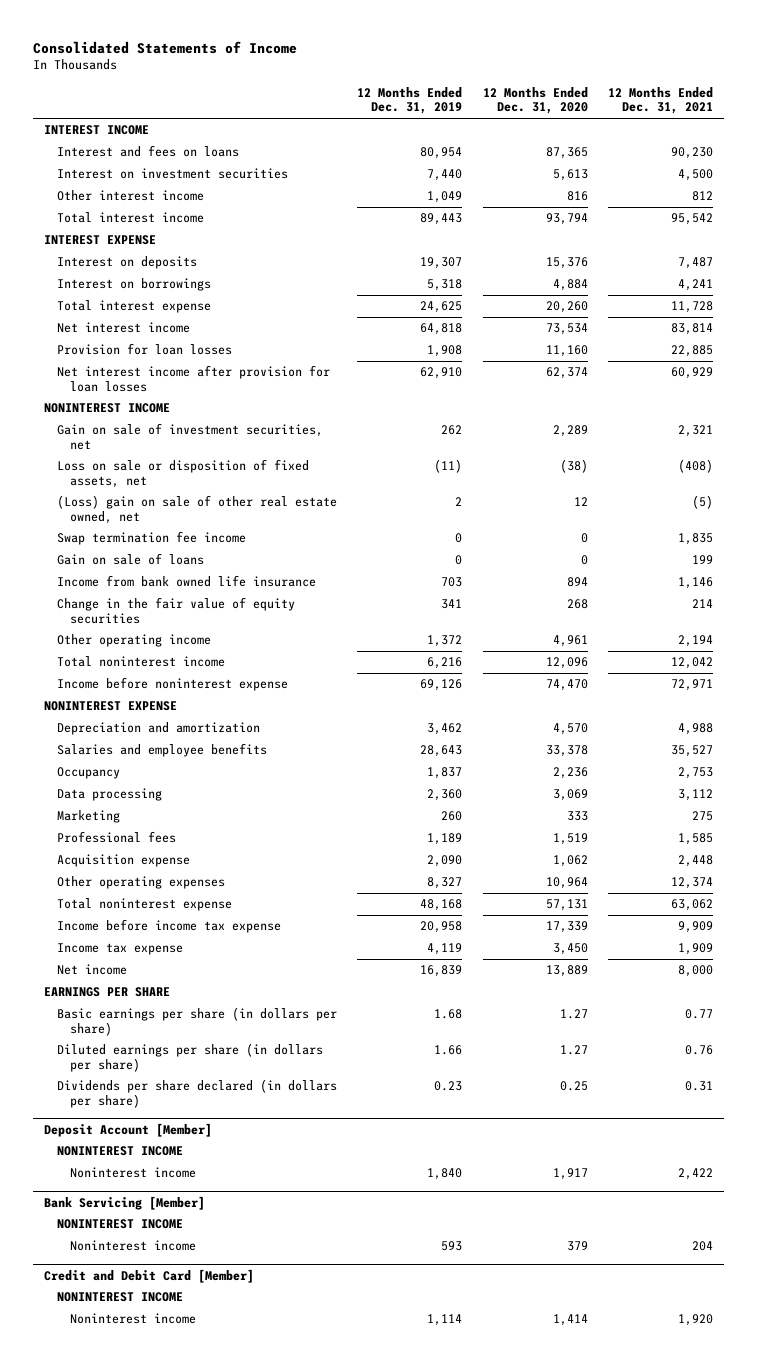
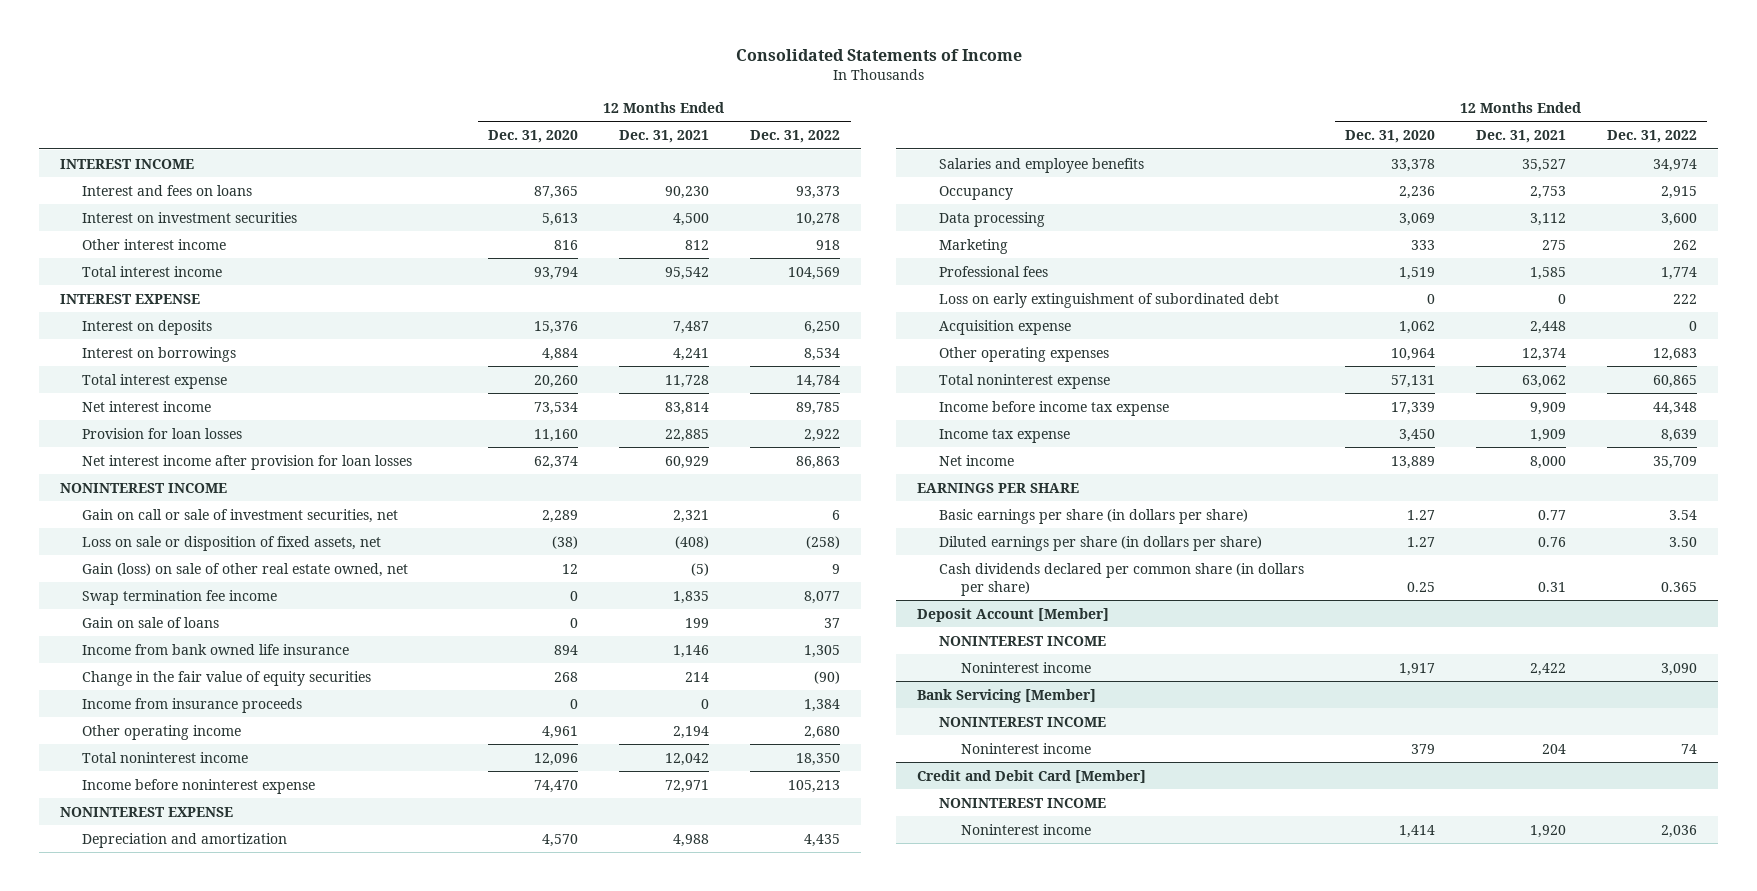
- | 12 Months Ended Dec. 31, 2019 | 12 Months Ended Dec. 31, 2020 | 12 Months Ended Dec. 31, 2021
+ | 12 Months Ended Dec. 31, 2020 | 12 Months Ended Dec. 31, 2021 | 12 Months Ended Dec. 31, 2022
- Gain on sale of investment securities, net | 262 | 2,289 | 2,321
+ Gain on call or sale of investment securities, net | 2,289 | 2,321 | 6
- (Loss) gain on sale of other real estate owned, net | 2 | 12 | (5)
+ Gain (loss) on sale of other real estate owned, net | 12 | (5) | 9
+ Income from insurance proceeds | 0 | 0 | 1,384
+ Loss on early extinguishment of subordinated debt | 0 | 0 | 222
- Dividends per share declared (in dollars per share) | 0.23 | 0.25 | 0.31
+ Cash dividends declared per common share (in dollars per share) | 0.25 | 0.31 | 0.365

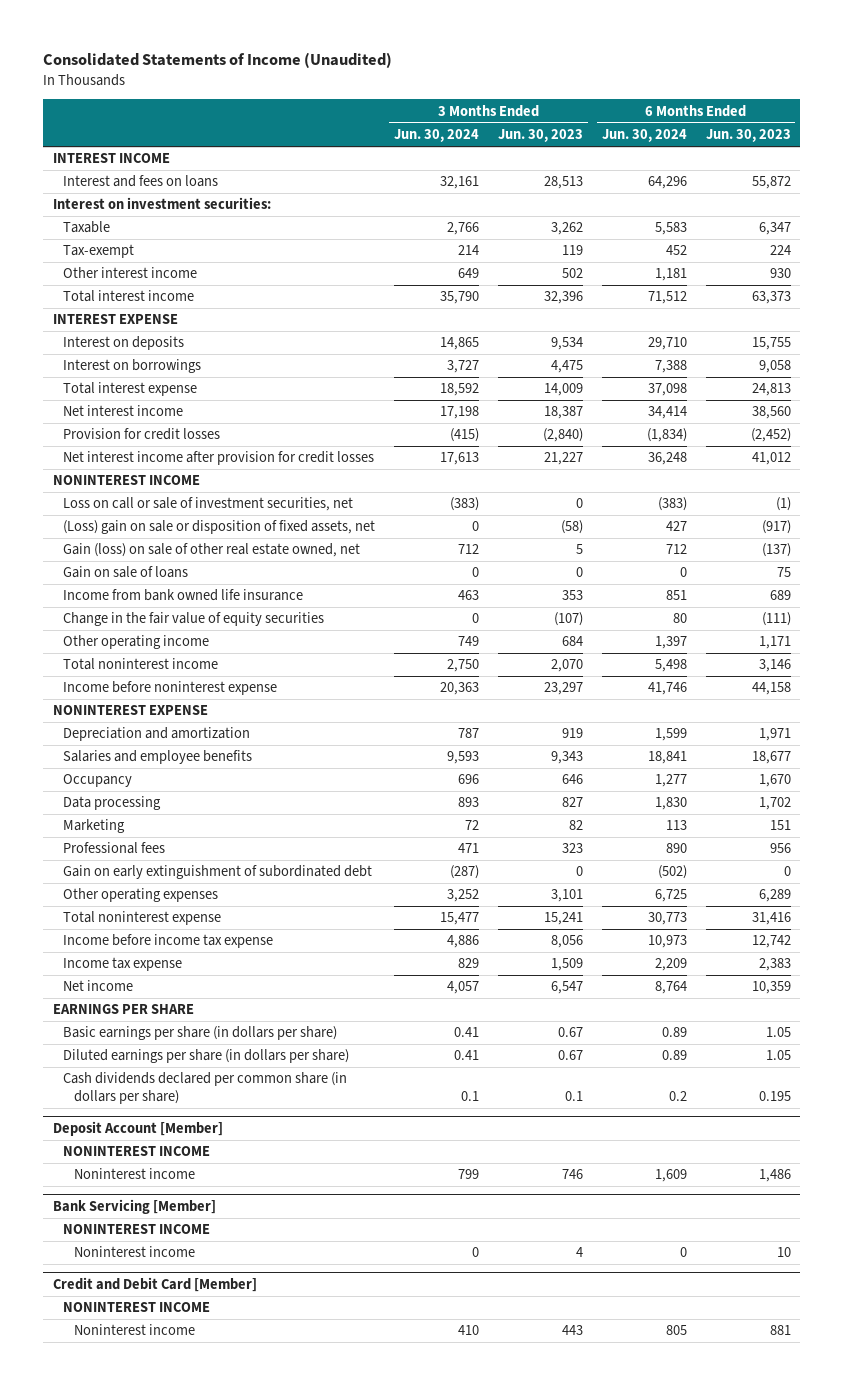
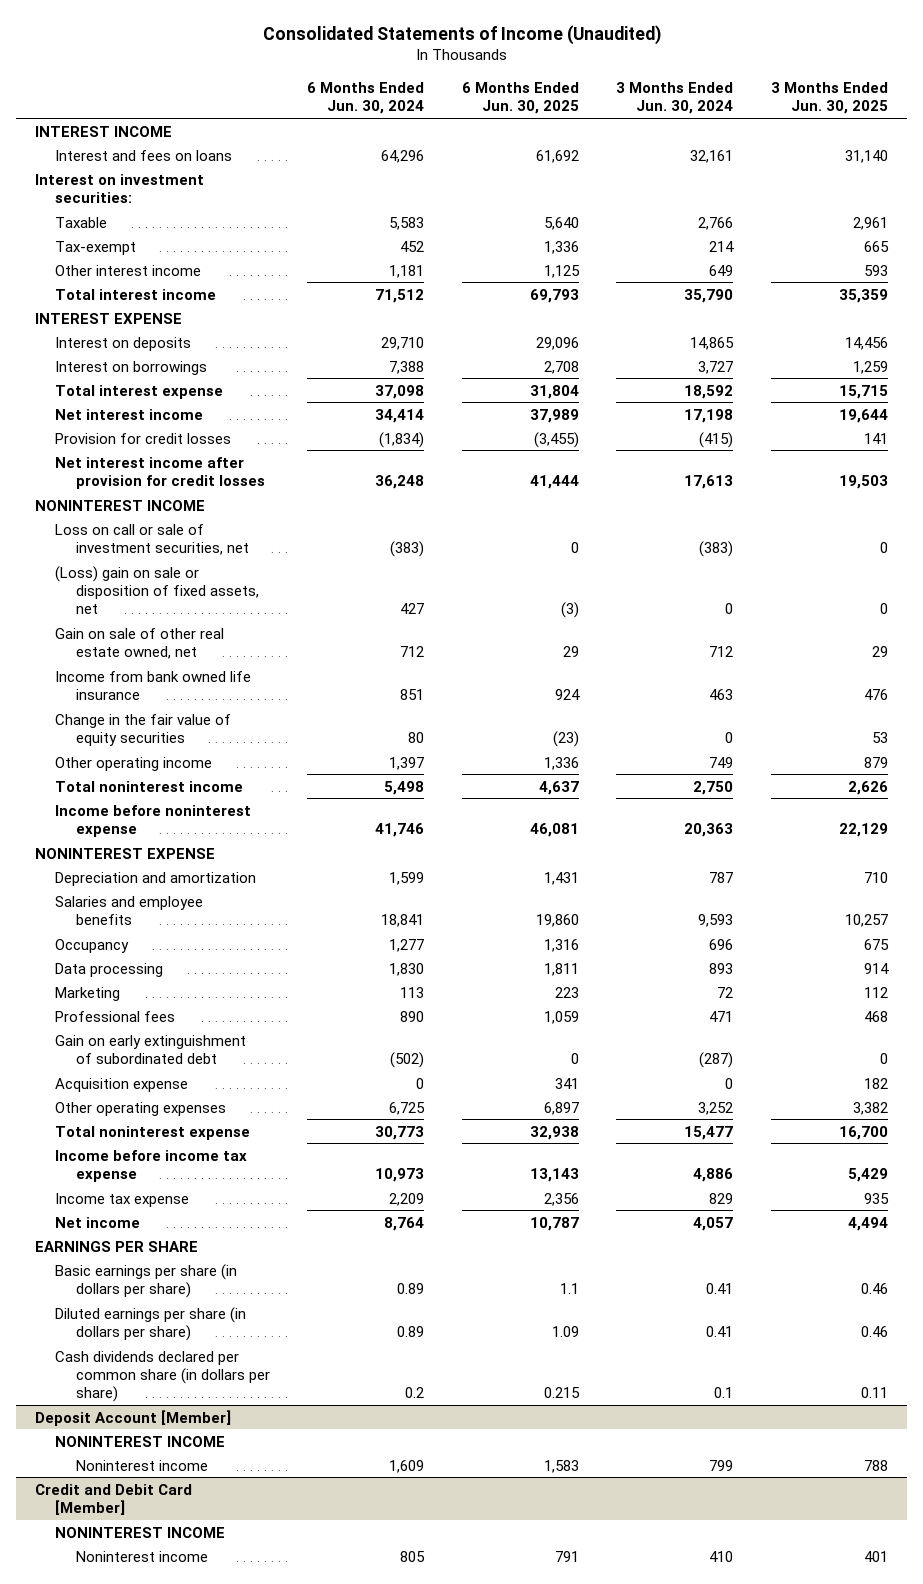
- | 3 Months Ended Jun. 30, 2024 | 3 Months Ended Jun. 30, 2023 | 6 Months Ended Jun. 30, 2024 | 6 Months Ended Jun. 30, 2023
+ | 6 Months Ended Jun. 30, 2024 | 6 Months Ended Jun. 30, 2025 | 3 Months Ended Jun. 30, 2024 | 3 Months Ended Jun. 30, 2025
- Gain (loss) on sale of other real estate owned, net | 712 | 5 | 712 | (137)
- Gain on sale of loans | 0 | 0 | 0 | 75
+ Gain on sale of other real estate owned, net | 712 | 29 | 712 | 29
+ Acquisition expense | 0 | 341 | 0 | 182
- Bank Servicing [Member]
- NONINTEREST INCOME
- Noninterest income | 0 | 4 | 0 | 10

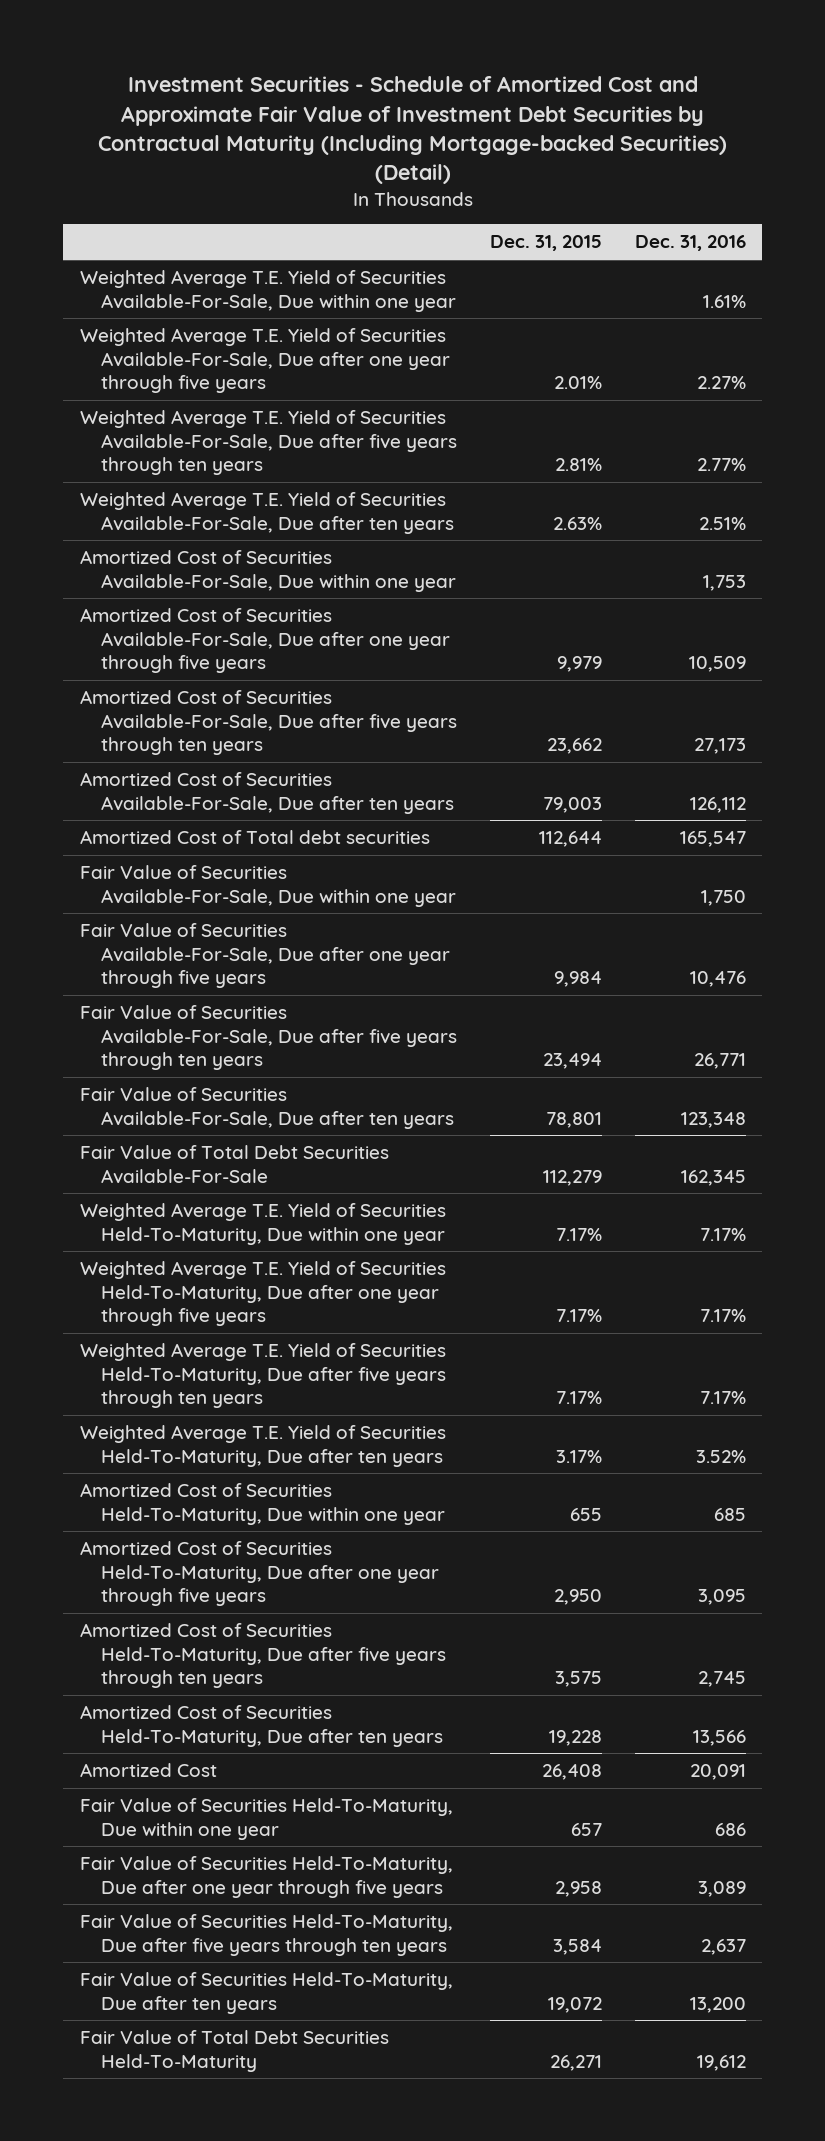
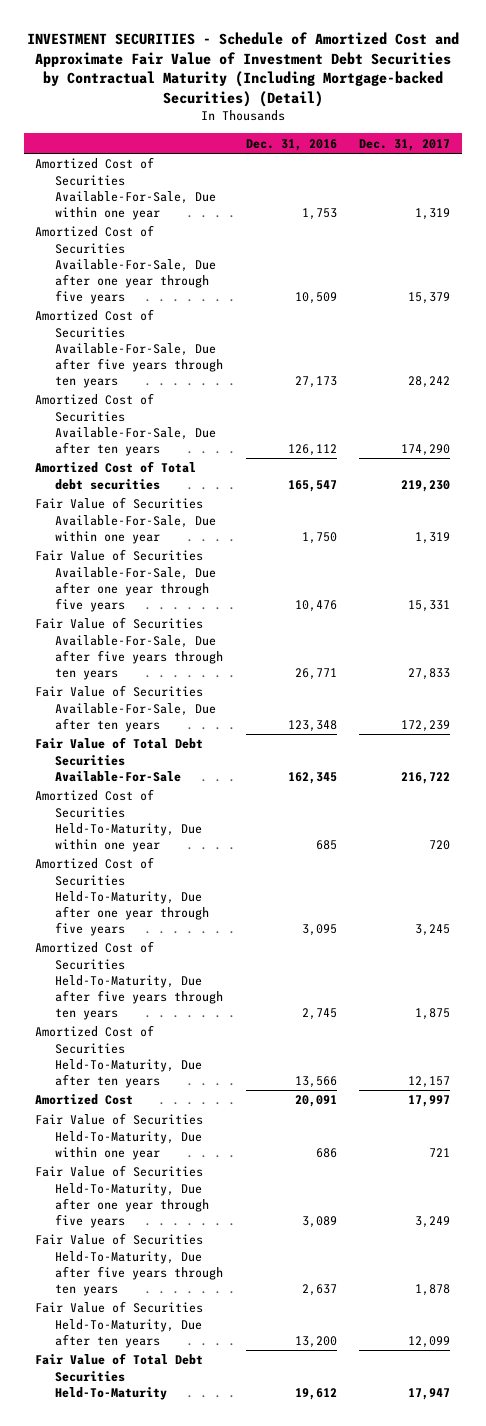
- Investment Securities - Schedule of Amortized Cost and Approximate Fair Value of Investment Debt Securities by Contractual Maturity (Including Mortgage-backed Securities) (Detail)
+ INVESTMENT SECURITIES - Schedule of Amortized Cost and Approximate Fair Value of Investment Debt Securities by Contractual Maturity (Including Mortgage-backed Securities) (Detail)
- | Dec. 31, 2015 | Dec. 31, 2016
+ | Dec. 31, 2016 | Dec. 31, 2017
- Weighted Average T.E. Yield of Securities Available-For-Sale, Due within one year | | 1.61%
- Weighted Average T.E. Yield of Securities Available-For-Sale, Due after one year through five years | 2.01% | 2.27%
- Weighted Average T.E. Yield of Securities Available-For-Sale, Due after five years through ten years | 2.81% | 2.77%
- Weighted Average T.E. Yield of Securities Available-For-Sale, Due after ten years | 2.63% | 2.51%
- Weighted Average T.E. Yield of Securities Held-To-Maturity, Due within one year | 7.17% | 7.17%
- Weighted Average T.E. Yield of Securities Held-To-Maturity, Due after one year through five years | 7.17% | 7.17%
- Weighted Average T.E. Yield of Securities Held-To-Maturity, Due after five years through ten years | 7.17% | 7.17%
- Weighted Average T.E. Yield of Securities Held-To-Maturity, Due after ten years | 3.17% | 3.52%

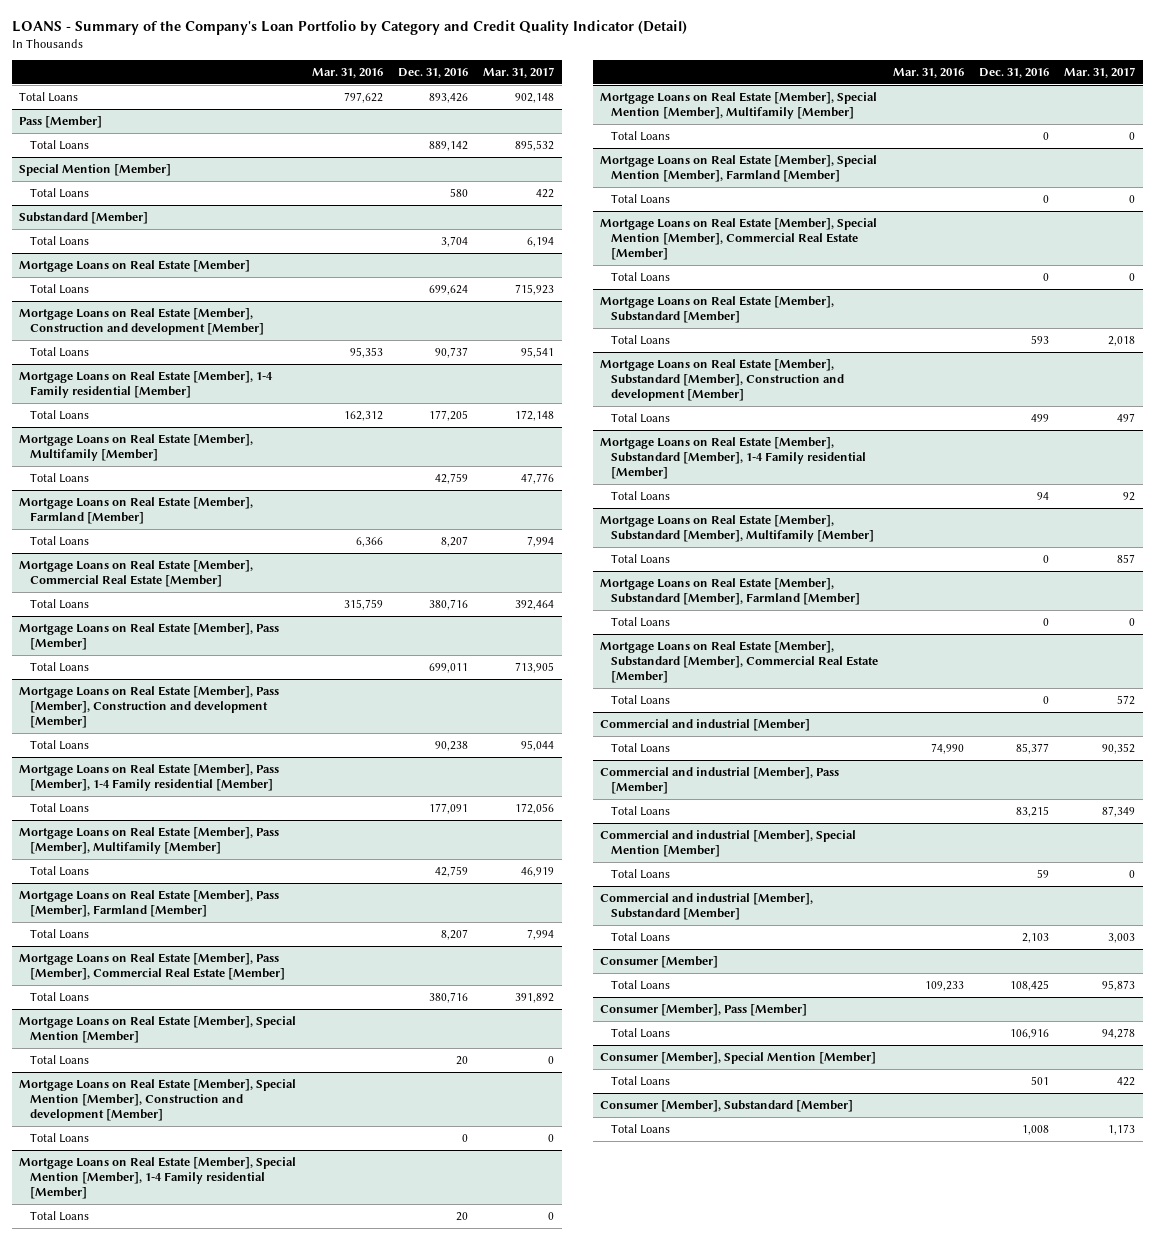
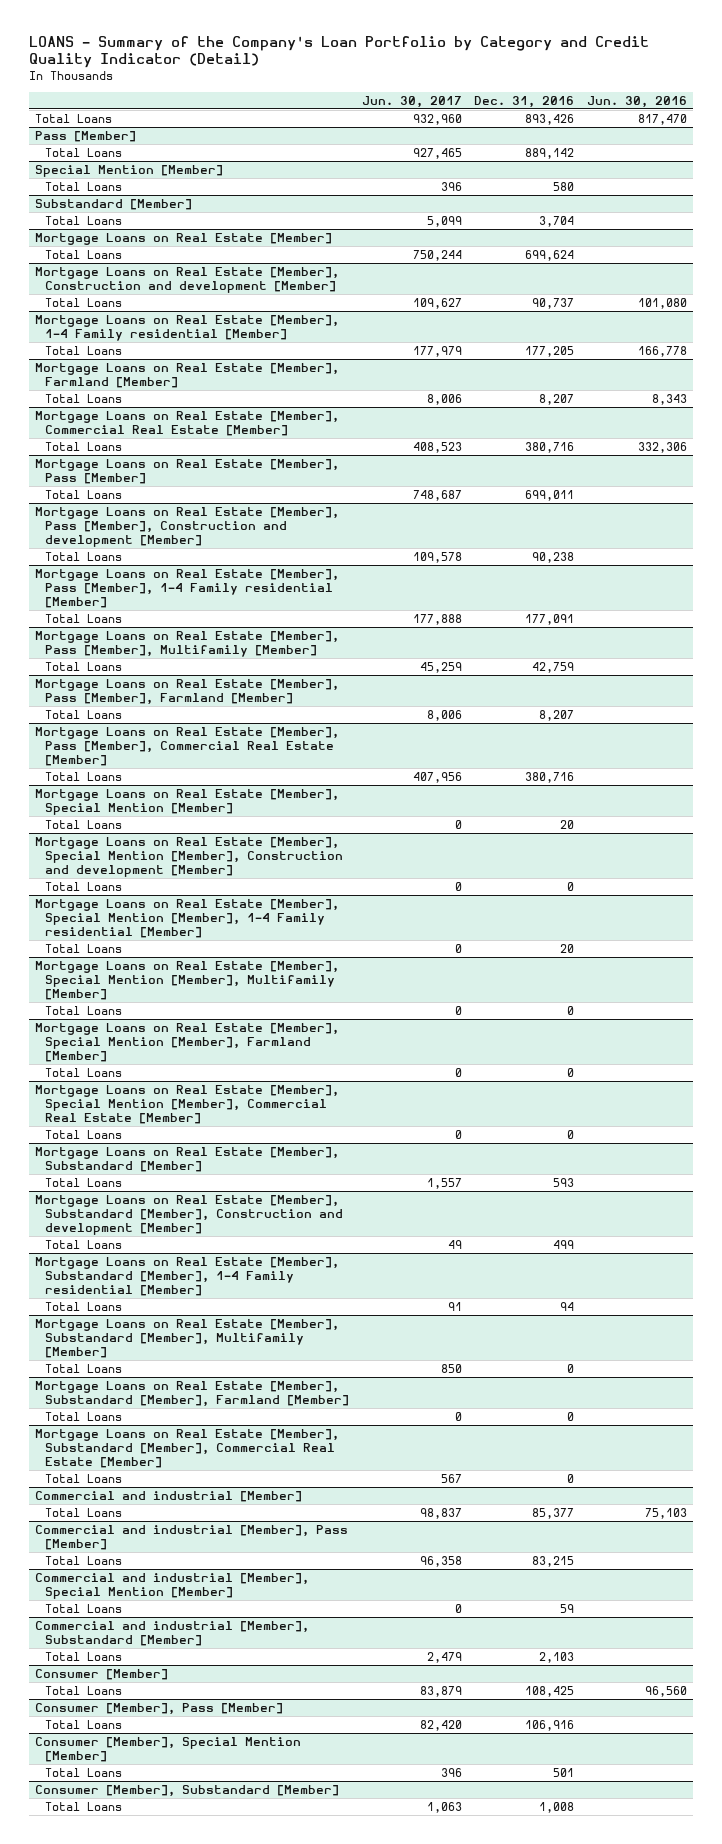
- | Mar. 31, 2016 | Dec. 31, 2016 | Mar. 31, 2017
+ | Jun. 30, 2017 | Dec. 31, 2016 | Jun. 30, 2016
- Mortgage Loans on Real Estate [Member], Multifamily [Member]
- Total Loans | | 42,759 | 47,776

